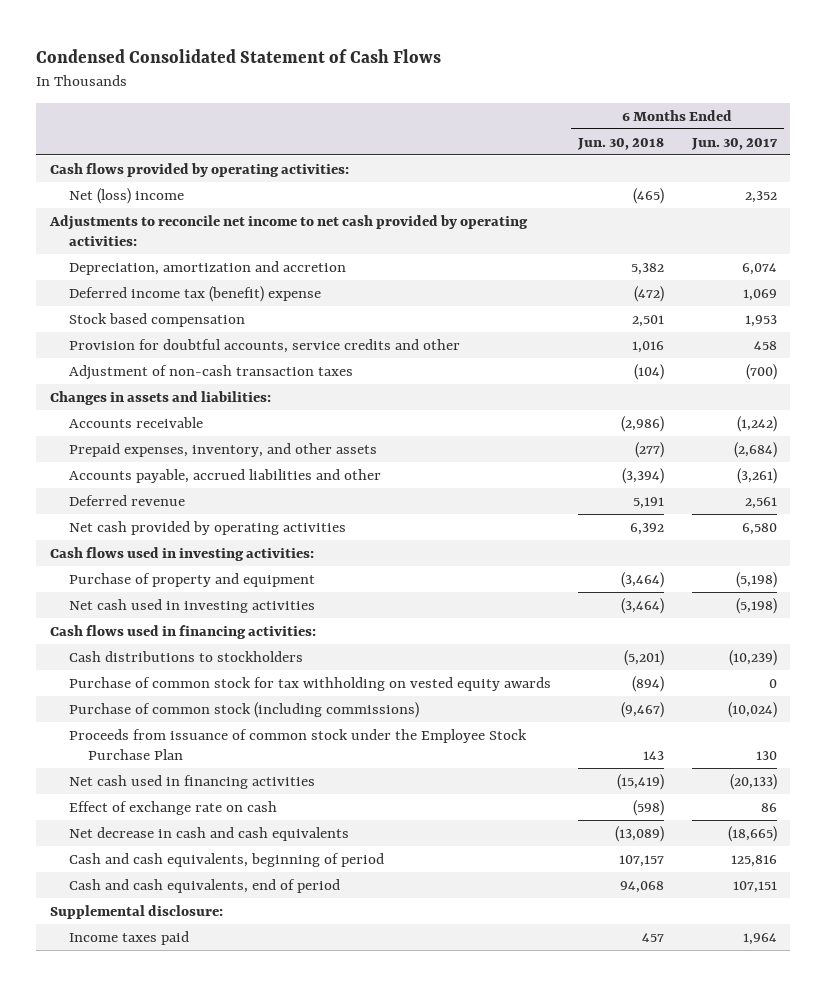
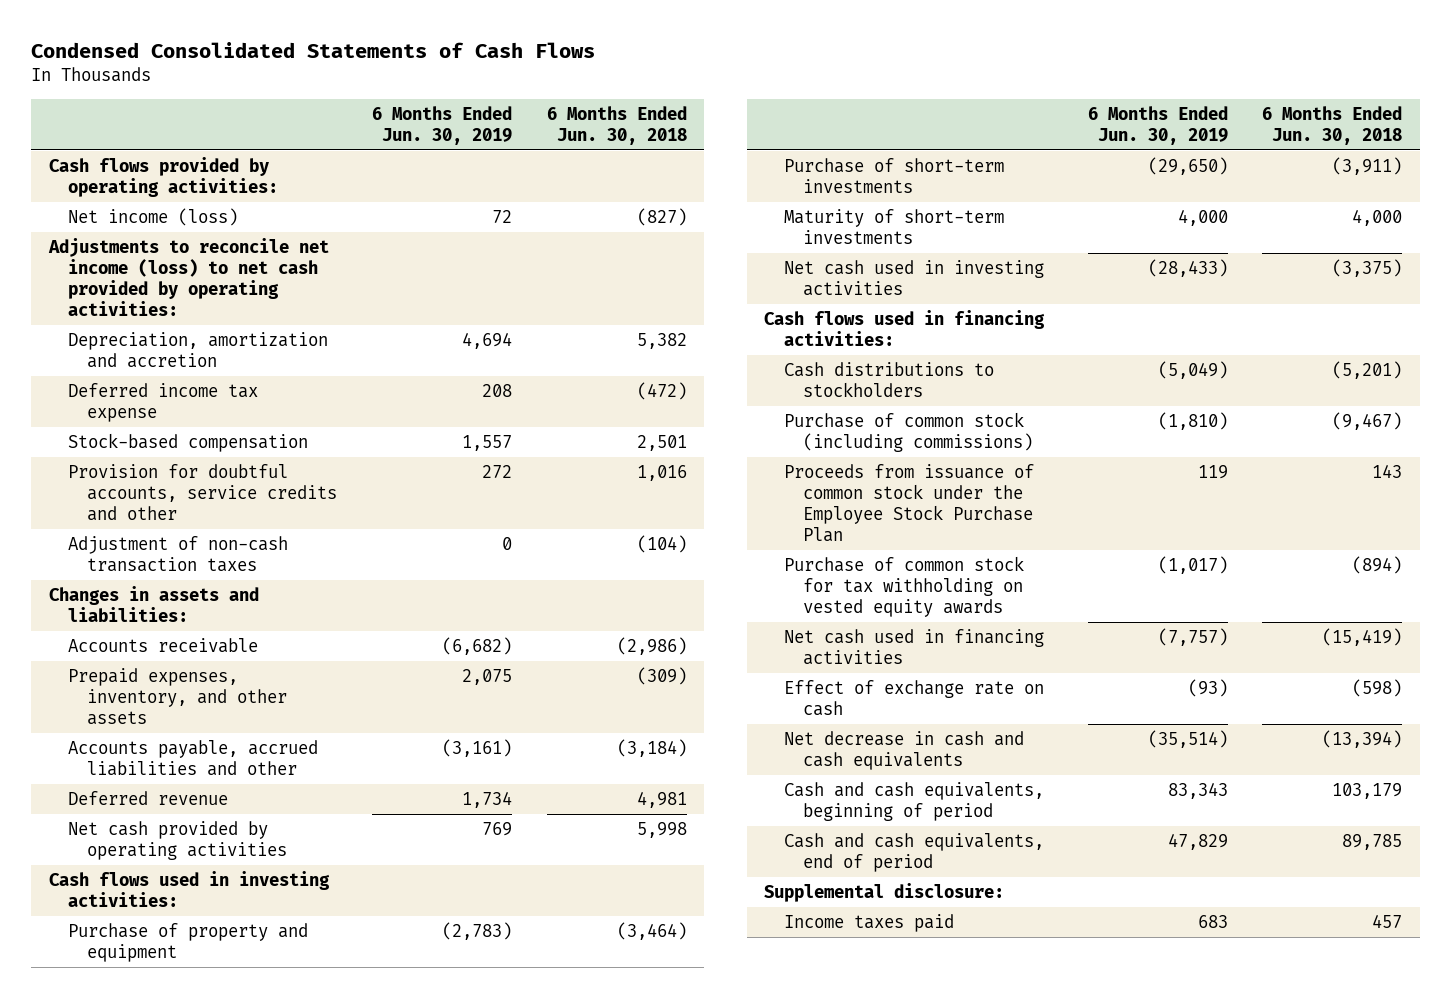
- Condensed Consolidated Statement of Cash Flows
+ Condensed Consolidated Statements of Cash Flows
- | 6 Months Ended Jun. 30, 2018 | 6 Months Ended Jun. 30, 2017
+ | 6 Months Ended Jun. 30, 2019 | 6 Months Ended Jun. 30, 2018
- Net (loss) income | (465) | 2,352
- Adjustments to reconcile net income to net cash provided by operating activities:
+ Net income (loss) | 72 | (827)
+ Adjustments to reconcile net income (loss) to net cash provided by operating activities:
- Deferred income tax (benefit) expense | (472) | 1,069
- Stock based compensation | 2,501 | 1,953
+ Deferred income tax expense | 208 | (472)
+ Stock-based compensation | 1,557 | 2,501
- Prepaid expenses, inventory, and other assets | (277) | (2,684)
- Accounts payable, accrued liabilities and other | (3,394) | (3,261)
- Deferred revenue | 5,191 | 2,561
- Net cash provided by operating activities | 6,392 | 6,580
+ Prepaid expenses, inventory, and other assets | 2,075 | (309)
+ Accounts payable, accrued liabilities and other | (3,161) | (3,184)
+ Deferred revenue | 1,734 | 4,981
+ Net cash provided by operating activities | 769 | 5,998
- Net cash used in investing activities | (3,464) | (5,198)
+ Purchase of short-term investments | (29,650) | (3,911)
+ Maturity of short-term investments | 4,000 | 4,000
+ Net cash used in investing activities | (28,433) | (3,375)
moved down: Purchase of common stock for tax withholding on vested equity awards | (1,017) | (894)
- Net decrease in cash and cash equivalents | (13,089) | (18,665)
- Cash and cash equivalents, beginning of period | 107,157 | 125,816
- Cash and cash equivalents, end of period | 94,068 | 107,151
+ Net decrease in cash and cash equivalents | (35,514) | (13,394)
+ Cash and cash equivalents, beginning of period | 83,343 | 103,179
+ Cash and cash equivalents, end of period | 47,829 | 89,785

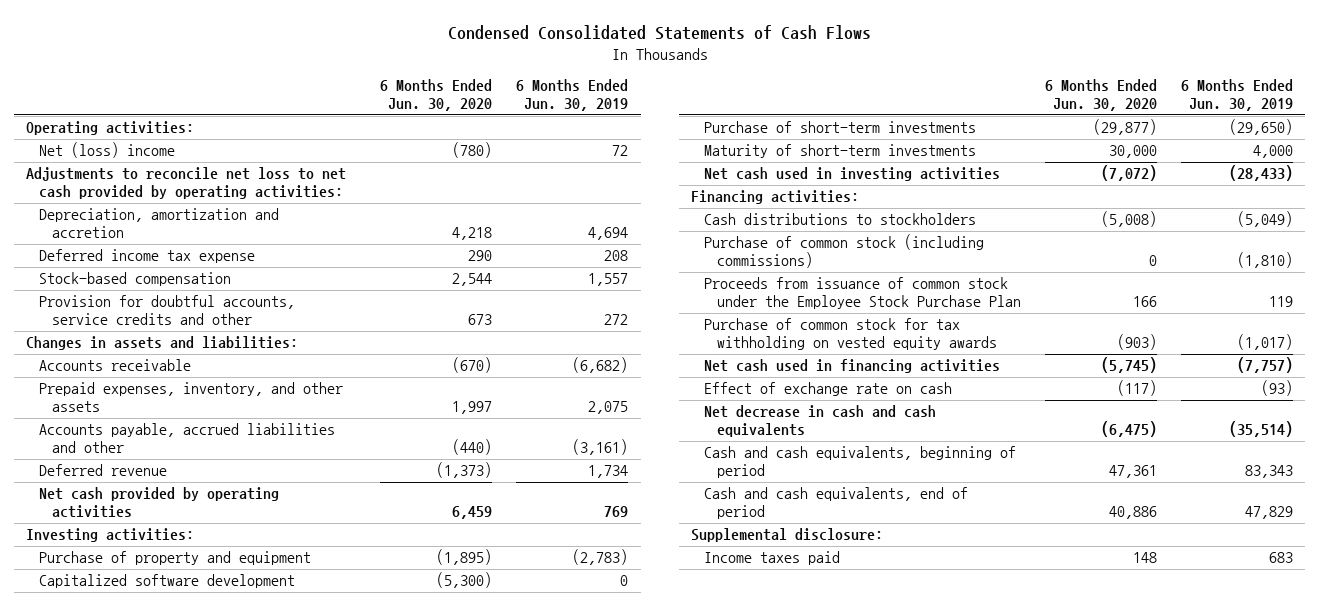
- | 6 Months Ended Jun. 30, 2019 | 6 Months Ended Jun. 30, 2018
+ | 6 Months Ended Jun. 30, 2020 | 6 Months Ended Jun. 30, 2019
- Cash flows provided by operating activities:
- Net income (loss) | 72 | (827)
- Adjustments to reconcile net income (loss) to net cash provided by operating activities:
+ Operating activities:
+ Net (loss) income | (780) | 72
+ Adjustments to reconcile net loss to net cash provided by operating activities:
- Adjustment of non-cash transaction taxes | 0 | (104)
- Cash flows used in investing activities:
+ Investing activities:
+ Capitalized software development | (5,300) | 0
- Cash flows used in financing activities:
+ Financing activities:

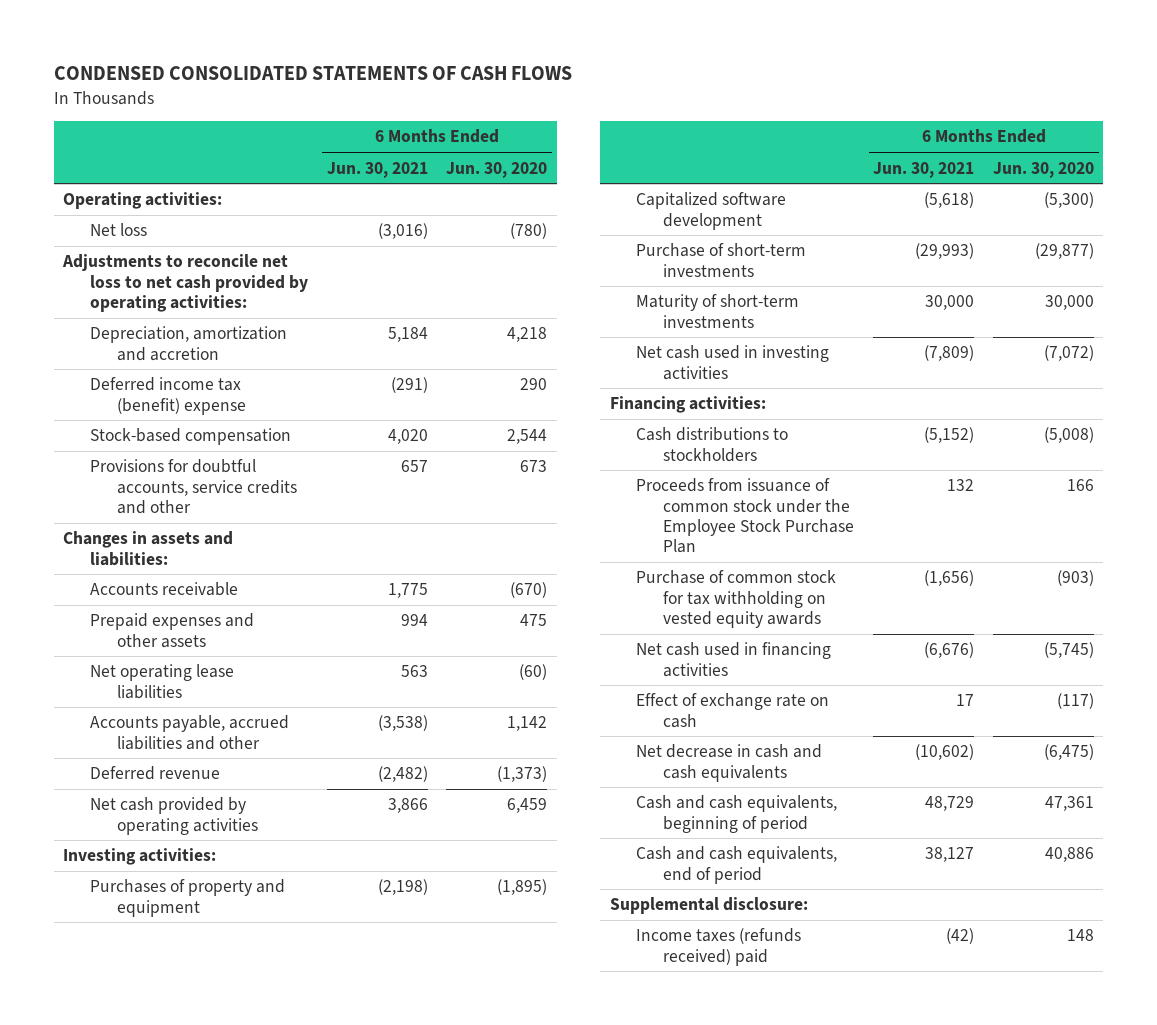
- Condensed Consolidated Statements of Cash Flows
+ CONDENSED CONSOLIDATED STATEMENTS OF CASH FLOWS
- | 6 Months Ended Jun. 30, 2020 | 6 Months Ended Jun. 30, 2019
+ | 6 Months Ended Jun. 30, 2021 | 6 Months Ended Jun. 30, 2020
- Net (loss) income | (780) | 72
+ Net loss | (3,016) | (780)
- Deferred income tax expense | 290 | 208
+ Deferred income tax (benefit) expense | (291) | 290
- Provision for doubtful accounts, service credits and other | 673 | 272
+ Provisions for doubtful accounts, service credits and other | 657 | 673
- Prepaid expenses, inventory, and other assets | 1,997 | 2,075
- Accounts payable, accrued liabilities and other | (440) | (3,161)
+ Prepaid expenses and other assets | 994 | 475
+ Net operating lease liabilities | 563 | (60)
+ Accounts payable, accrued liabilities and other | (3,538) | 1,142
- Purchase of property and equipment | (1,895) | (2,783)
+ Purchases of property and equipment | (2,198) | (1,895)
- Purchase of common stock (including commissions) | 0 | (1,810)
- Income taxes paid | 148 | 683
+ Income taxes (refunds received) paid | (42) | 148

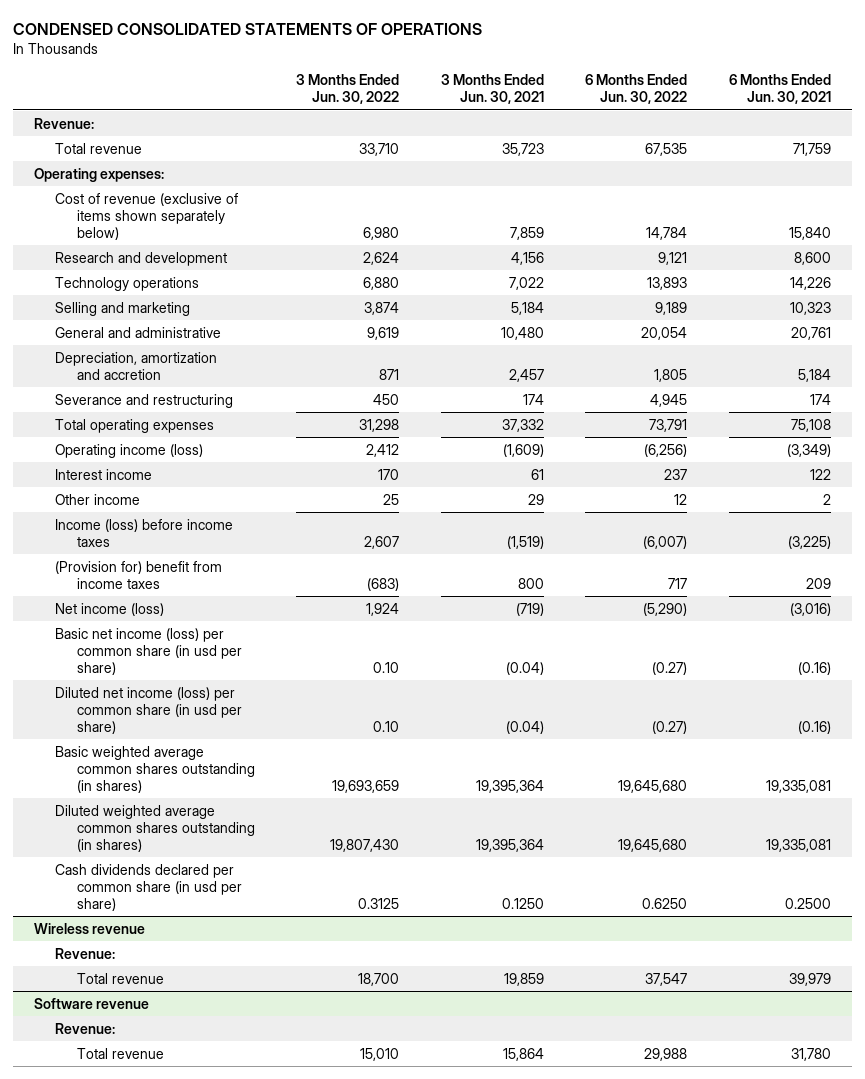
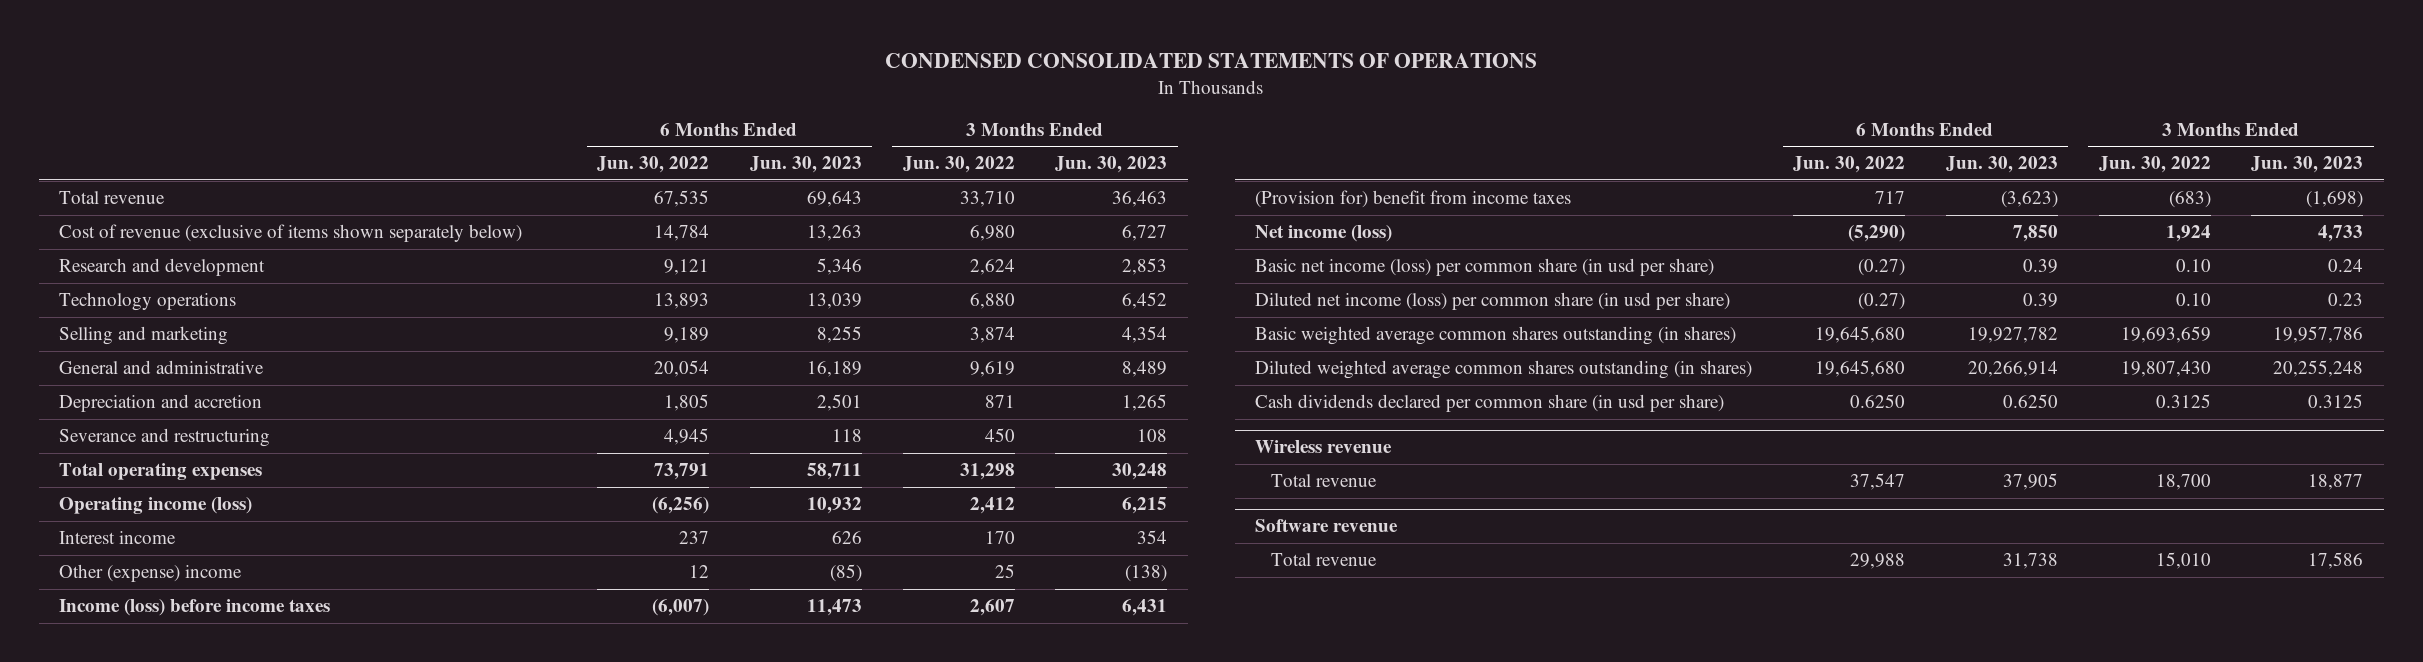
- | 3 Months Ended Jun. 30, 2022 | 3 Months Ended Jun. 30, 2021 | 6 Months Ended Jun. 30, 2022 | 6 Months Ended Jun. 30, 2021
+ | 6 Months Ended Jun. 30, 2022 | 6 Months Ended Jun. 30, 2023 | 3 Months Ended Jun. 30, 2022 | 3 Months Ended Jun. 30, 2023
- Revenue:
- Operating expenses:
- Depreciation, amortization and accretion | 871 | 2,457 | 1,805 | 5,184
+ Depreciation and accretion | 1,805 | 2,501 | 871 | 1,265
- Other income | 25 | 29 | 12 | 2
+ Other (expense) income | 12 | (85) | 25 | (138)
@ Wireless revenue
- Revenue:
@ Software revenue
- Revenue:

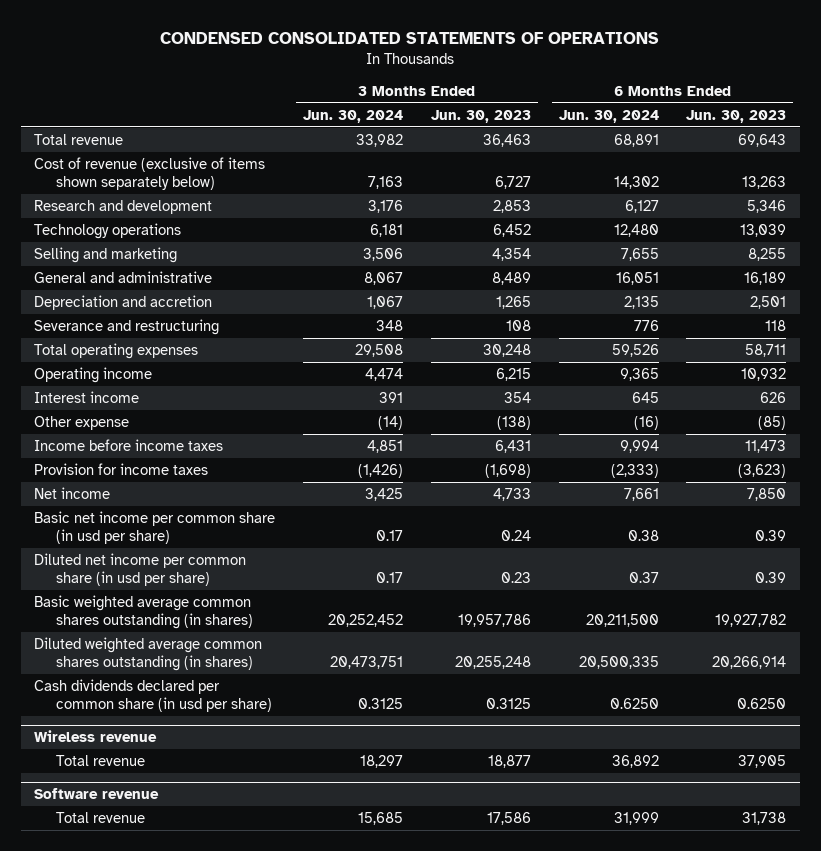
- | 6 Months Ended Jun. 30, 2022 | 6 Months Ended Jun. 30, 2023 | 3 Months Ended Jun. 30, 2022 | 3 Months Ended Jun. 30, 2023
+ | 3 Months Ended Jun. 30, 2024 | 3 Months Ended Jun. 30, 2023 | 6 Months Ended Jun. 30, 2024 | 6 Months Ended Jun. 30, 2023
- Operating income (loss) | (6,256) | 10,932 | 2,412 | 6,215
+ Operating income | 4,474 | 6,215 | 9,365 | 10,932
- Other (expense) income | 12 | (85) | 25 | (138)
- Income (loss) before income taxes | (6,007) | 11,473 | 2,607 | 6,431
- (Provision for) benefit from income taxes | 717 | (3,623) | (683) | (1,698)
- Net income (loss) | (5,290) | 7,850 | 1,924 | 4,733
- Basic net income (loss) per common share (in usd per share) | (0.27) | 0.39 | 0.10 | 0.24
- Diluted net income (loss) per common share (in usd per share) | (0.27) | 0.39 | 0.10 | 0.23
+ Other expense | (14) | (138) | (16) | (85)
+ Income before income taxes | 4,851 | 6,431 | 9,994 | 11,473
+ Provision for income taxes | (1,426) | (1,698) | (2,333) | (3,623)
+ Net income | 3,425 | 4,733 | 7,661 | 7,850
+ Basic net income per common share (in usd per share) | 0.17 | 0.24 | 0.38 | 0.39
+ Diluted net income per common share (in usd per share) | 0.17 | 0.23 | 0.37 | 0.39

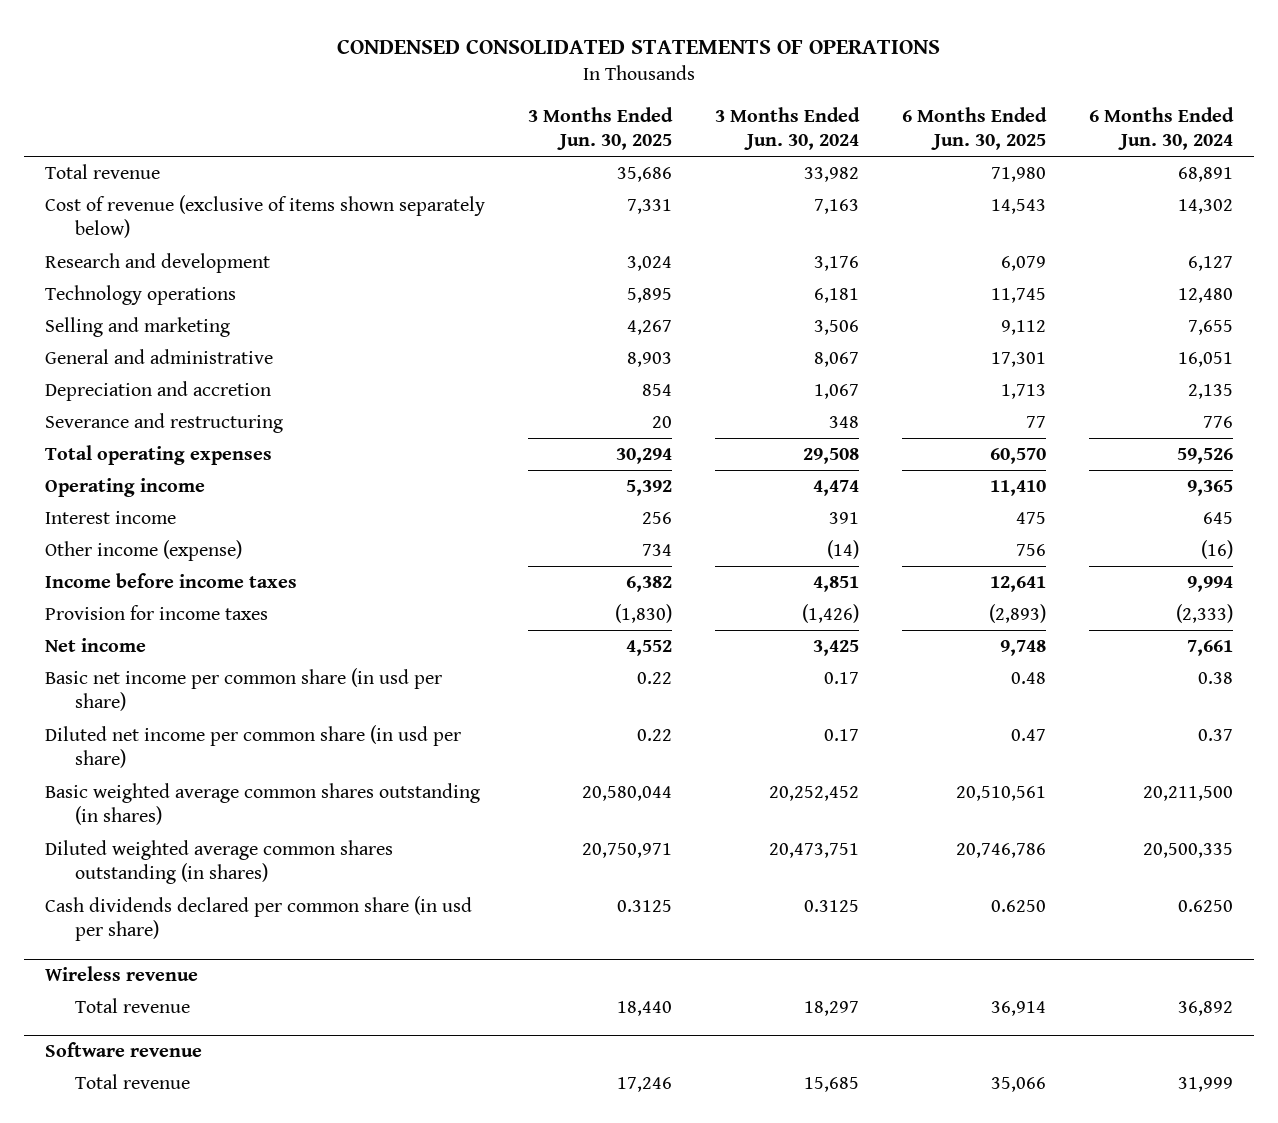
- | 3 Months Ended Jun. 30, 2024 | 3 Months Ended Jun. 30, 2023 | 6 Months Ended Jun. 30, 2024 | 6 Months Ended Jun. 30, 2023
+ | 3 Months Ended Jun. 30, 2025 | 3 Months Ended Jun. 30, 2024 | 6 Months Ended Jun. 30, 2025 | 6 Months Ended Jun. 30, 2024
- Other expense | (14) | (138) | (16) | (85)
+ Other income (expense) | 734 | (14) | 756 | (16)

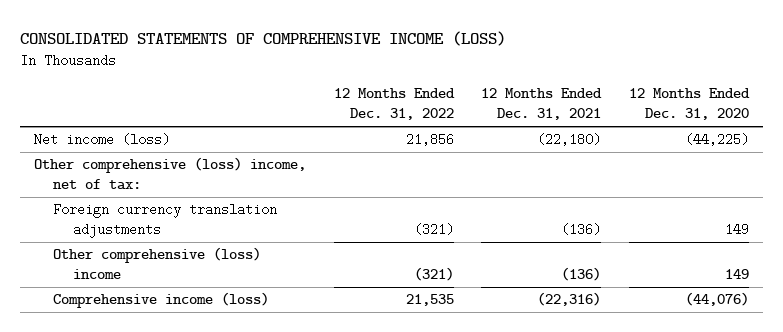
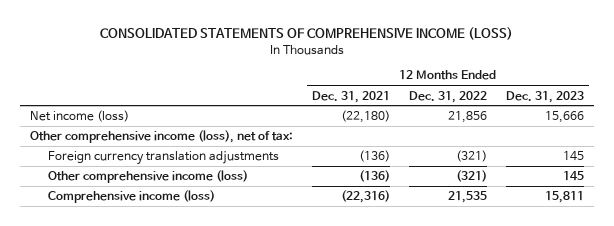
- | 12 Months Ended Dec. 31, 2022 | 12 Months Ended Dec. 31, 2021 | 12 Months Ended Dec. 31, 2020
+ | 12 Months Ended Dec. 31, 2021 | 12 Months Ended Dec. 31, 2022 | 12 Months Ended Dec. 31, 2023
- Other comprehensive (loss) income, net of tax:
+ Other comprehensive income (loss), net of tax:
- Other comprehensive (loss) income | (321) | (136) | 149
+ Other comprehensive income (loss) | (136) | (321) | 145

